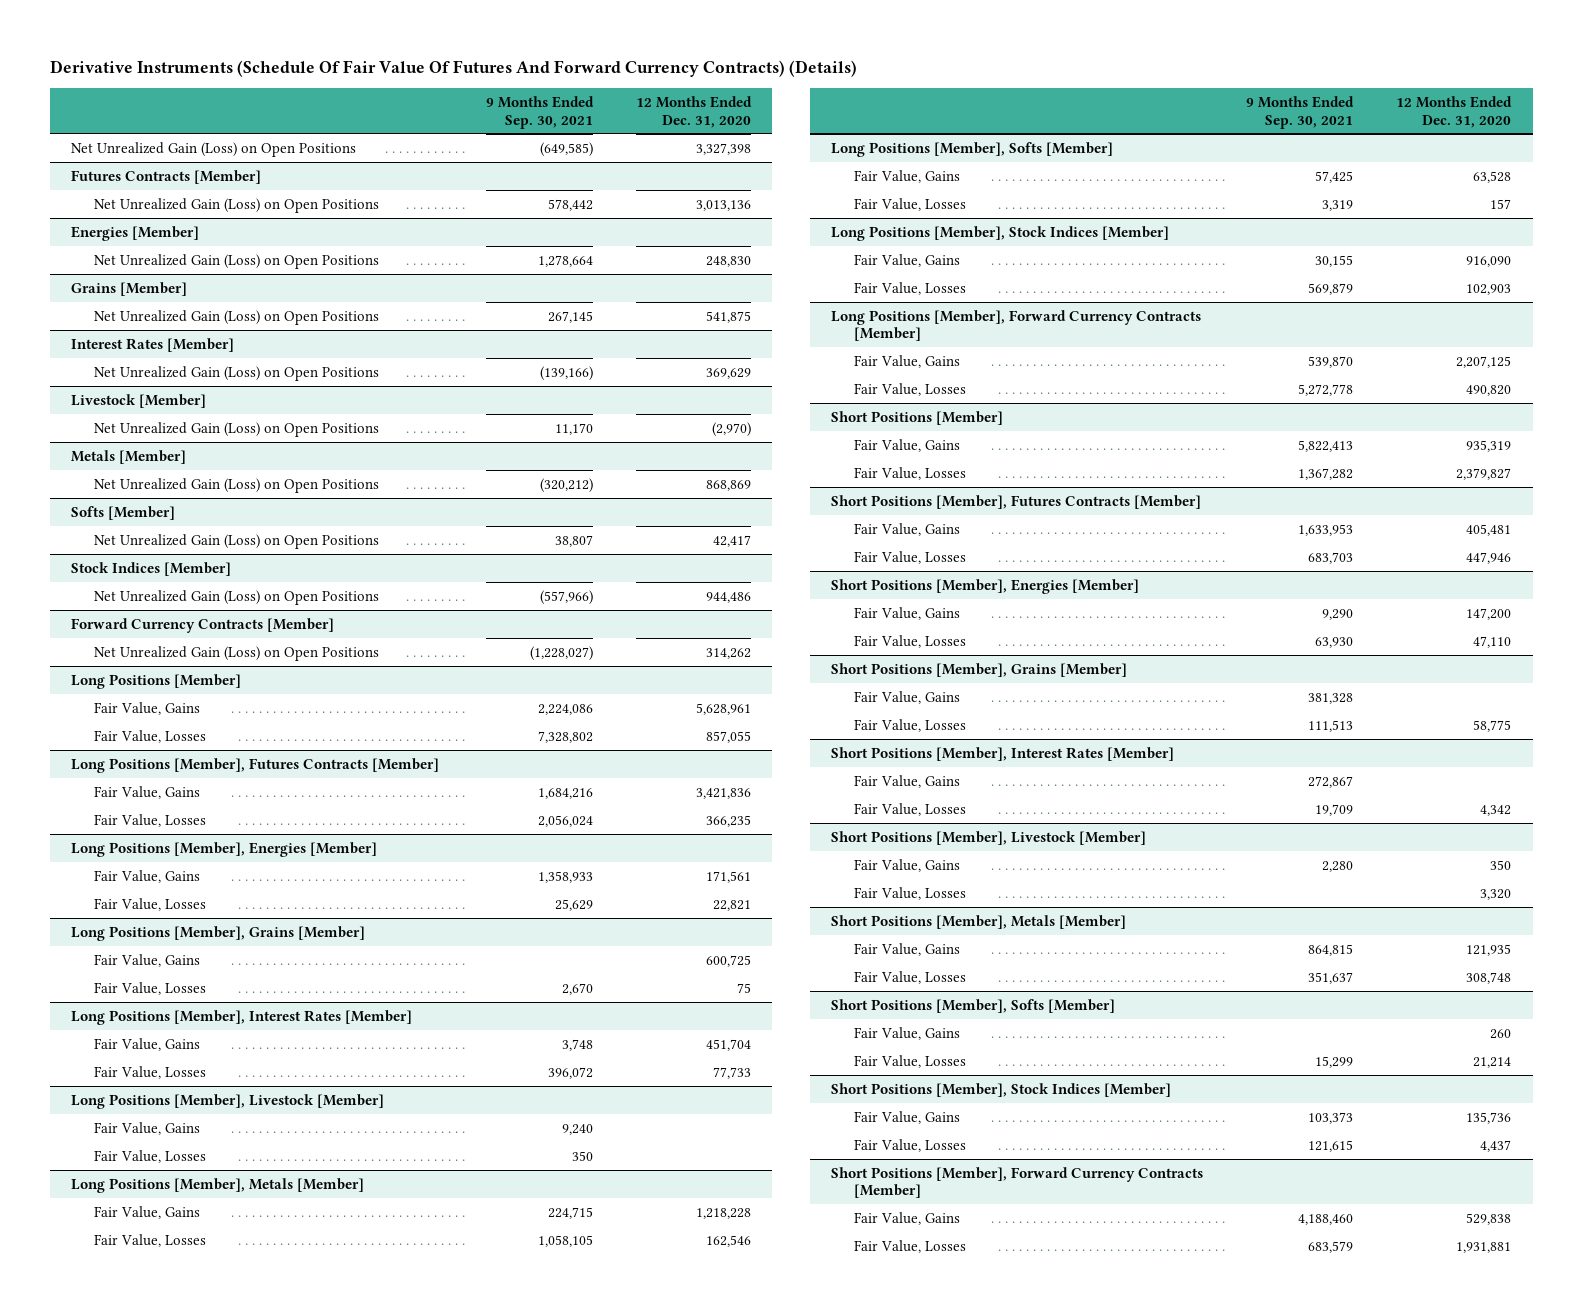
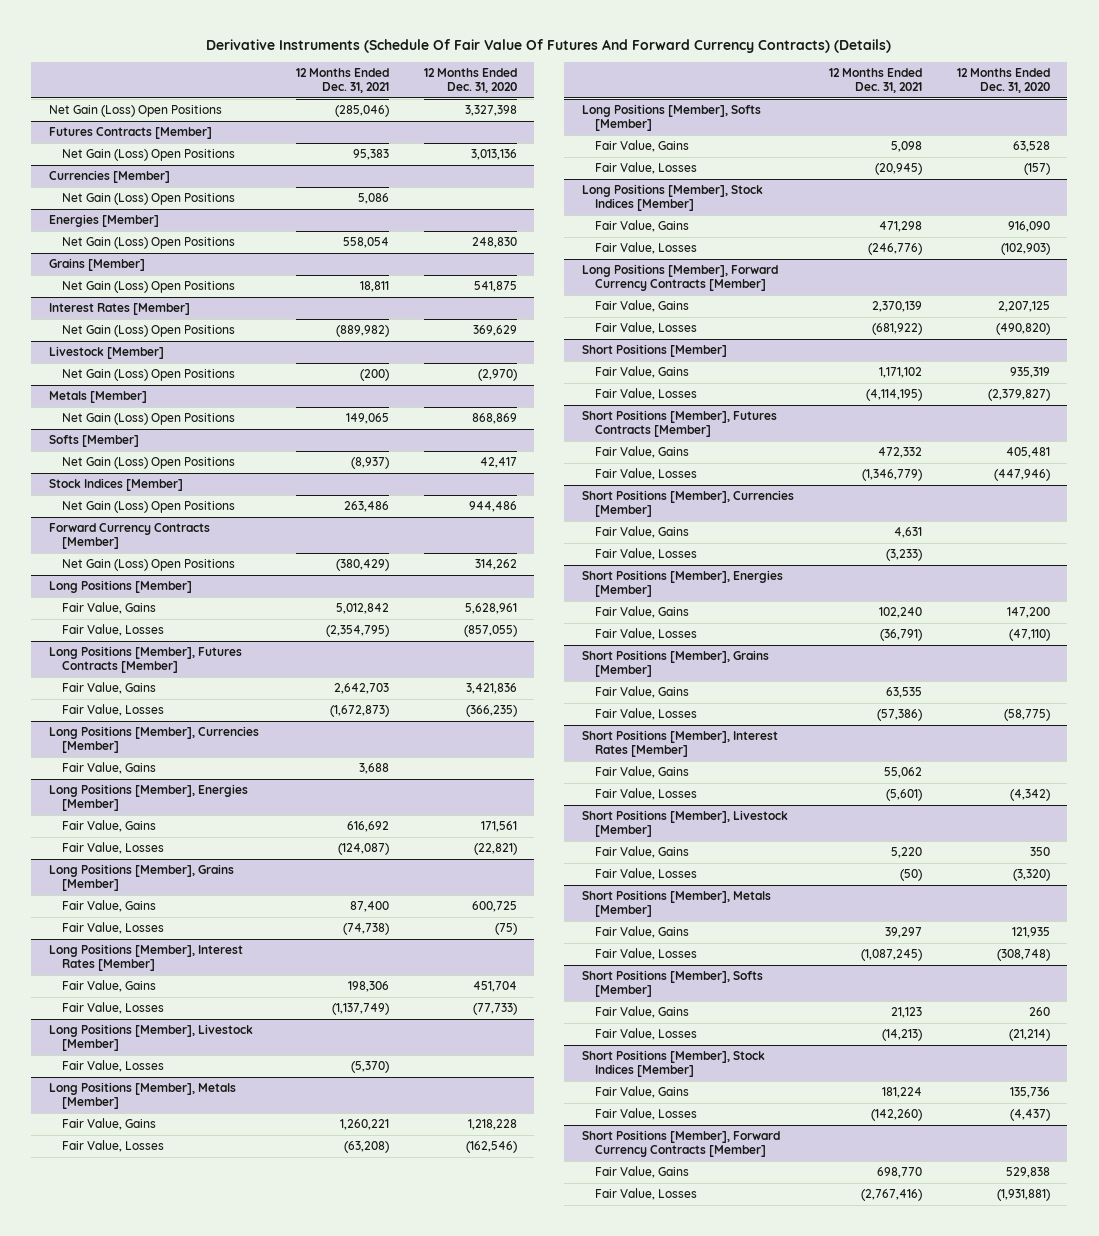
- | 9 Months Ended Sep. 30, 2021 | 12 Months Ended Dec. 31, 2020
+ | 12 Months Ended Dec. 31, 2021 | 12 Months Ended Dec. 31, 2020
- Net Unrealized Gain (Loss) on Open Positions | (649,585) | 3,327,398
+ Net Gain (Loss) Open Positions | (285,046) | 3,327,398
@ Futures Contracts [Member]
- Net Unrealized Gain (Loss) on Open Positions | 578,442 | 3,013,136
+ Net Gain (Loss) Open Positions | 95,383 | 3,013,136
+ Currencies [Member]
+ Net Gain (Loss) Open Positions | 5,086 |
@ Energies [Member]
- Net Unrealized Gain (Loss) on Open Positions | 1,278,664 | 248,830
+ Net Gain (Loss) Open Positions | 558,054 | 248,830
@ Grains [Member]
- Net Unrealized Gain (Loss) on Open Positions | 267,145 | 541,875
+ Net Gain (Loss) Open Positions | 18,811 | 541,875
@ Interest Rates [Member]
- Net Unrealized Gain (Loss) on Open Positions | (139,166) | 369,629
+ Net Gain (Loss) Open Positions | (889,982) | 369,629
@ Livestock [Member]
- Net Unrealized Gain (Loss) on Open Positions | 11,170 | (2,970)
+ Net Gain (Loss) Open Positions | (200) | (2,970)
@ Metals [Member]
- Net Unrealized Gain (Loss) on Open Positions | (320,212) | 868,869
+ Net Gain (Loss) Open Positions | 149,065 | 868,869
@ Softs [Member]
- Net Unrealized Gain (Loss) on Open Positions | 38,807 | 42,417
+ Net Gain (Loss) Open Positions | (8,937) | 42,417
@ Stock Indices [Member]
- Net Unrealized Gain (Loss) on Open Positions | (557,966) | 944,486
+ Net Gain (Loss) Open Positions | 263,486 | 944,486
@ Forward Currency Contracts [Member]
- Net Unrealized Gain (Loss) on Open Positions | (1,228,027) | 314,262
+ Net Gain (Loss) Open Positions | (380,429) | 314,262
@ Long Positions [Member]
- Fair Value, Losses | 7,328,802 | 857,055
+ Fair Value, Losses | (2,354,795) | (857,055)
@ Long Positions [Member], Futures Contracts [Member]
- Fair Value, Losses | 2,056,024 | 366,235
+ Fair Value, Losses | (1,672,873) | (366,235)
+ Long Positions [Member], Currencies [Member]
+ Fair Value, Gains | 3,688 |
@ Long Positions [Member], Energies [Member]
- Fair Value, Losses | 25,629 | 22,821
+ Fair Value, Losses | (124,087) | (22,821)
@ Long Positions [Member], Grains [Member]
- Fair Value, Losses | 2,670 | 75
+ Fair Value, Losses | (74,738) | (75)
@ Long Positions [Member], Interest Rates [Member]
- Fair Value, Losses | 396,072 | 77,733
+ Fair Value, Losses | (1,137,749) | (77,733)
@ Long Positions [Member], Livestock [Member]
- Fair Value, Gains | 9,240 |
@ Long Positions [Member], Metals [Member]
- Fair Value, Losses | 1,058,105 | 162,546
+ Fair Value, Losses | (63,208) | (162,546)
@ Long Positions [Member], Softs [Member]
- Fair Value, Losses | 3,319 | 157
+ Fair Value, Losses | (20,945) | (157)
@ Long Positions [Member], Stock Indices [Member]
- Fair Value, Losses | 569,879 | 102,903
+ Fair Value, Losses | (246,776) | (102,903)
@ Long Positions [Member], Forward Currency Contracts [Member]
- Fair Value, Losses | 5,272,778 | 490,820
+ Fair Value, Losses | (681,922) | (490,820)
@ Short Positions [Member]
- Fair Value, Losses | 1,367,282 | 2,379,827
+ Fair Value, Losses | (4,114,195) | (2,379,827)
@ Short Positions [Member], Futures Contracts [Member]
- Fair Value, Losses | 683,703 | 447,946
+ Fair Value, Losses | (1,346,779) | (447,946)
+ Short Positions [Member], Currencies [Member]
+ Fair Value, Gains | 4,631 |
+ Fair Value, Losses | (3,233) |
@ Short Positions [Member], Energies [Member]
- Fair Value, Losses | 63,930 | 47,110
+ Fair Value, Losses | (36,791) | (47,110)
@ Short Positions [Member], Grains [Member]
- Fair Value, Losses | 111,513 | 58,775
+ Fair Value, Losses | (57,386) | (58,775)
@ Short Positions [Member], Interest Rates [Member]
- Fair Value, Losses | 19,709 | 4,342
+ Fair Value, Losses | (5,601) | (4,342)
@ Short Positions [Member], Livestock [Member]
- Fair Value, Losses | | 3,320
+ Fair Value, Losses | (50) | (3,320)
@ Short Positions [Member], Metals [Member]
- Fair Value, Losses | 351,637 | 308,748
+ Fair Value, Losses | (1,087,245) | (308,748)
@ Short Positions [Member], Softs [Member]
- Fair Value, Losses | 15,299 | 21,214
+ Fair Value, Losses | (14,213) | (21,214)
@ Short Positions [Member], Stock Indices [Member]
- Fair Value, Losses | 121,615 | 4,437
+ Fair Value, Losses | (142,260) | (4,437)
@ Short Positions [Member], Forward Currency Contracts [Member]
- Fair Value, Losses | 683,579 | 1,931,881
+ Fair Value, Losses | (2,767,416) | (1,931,881)

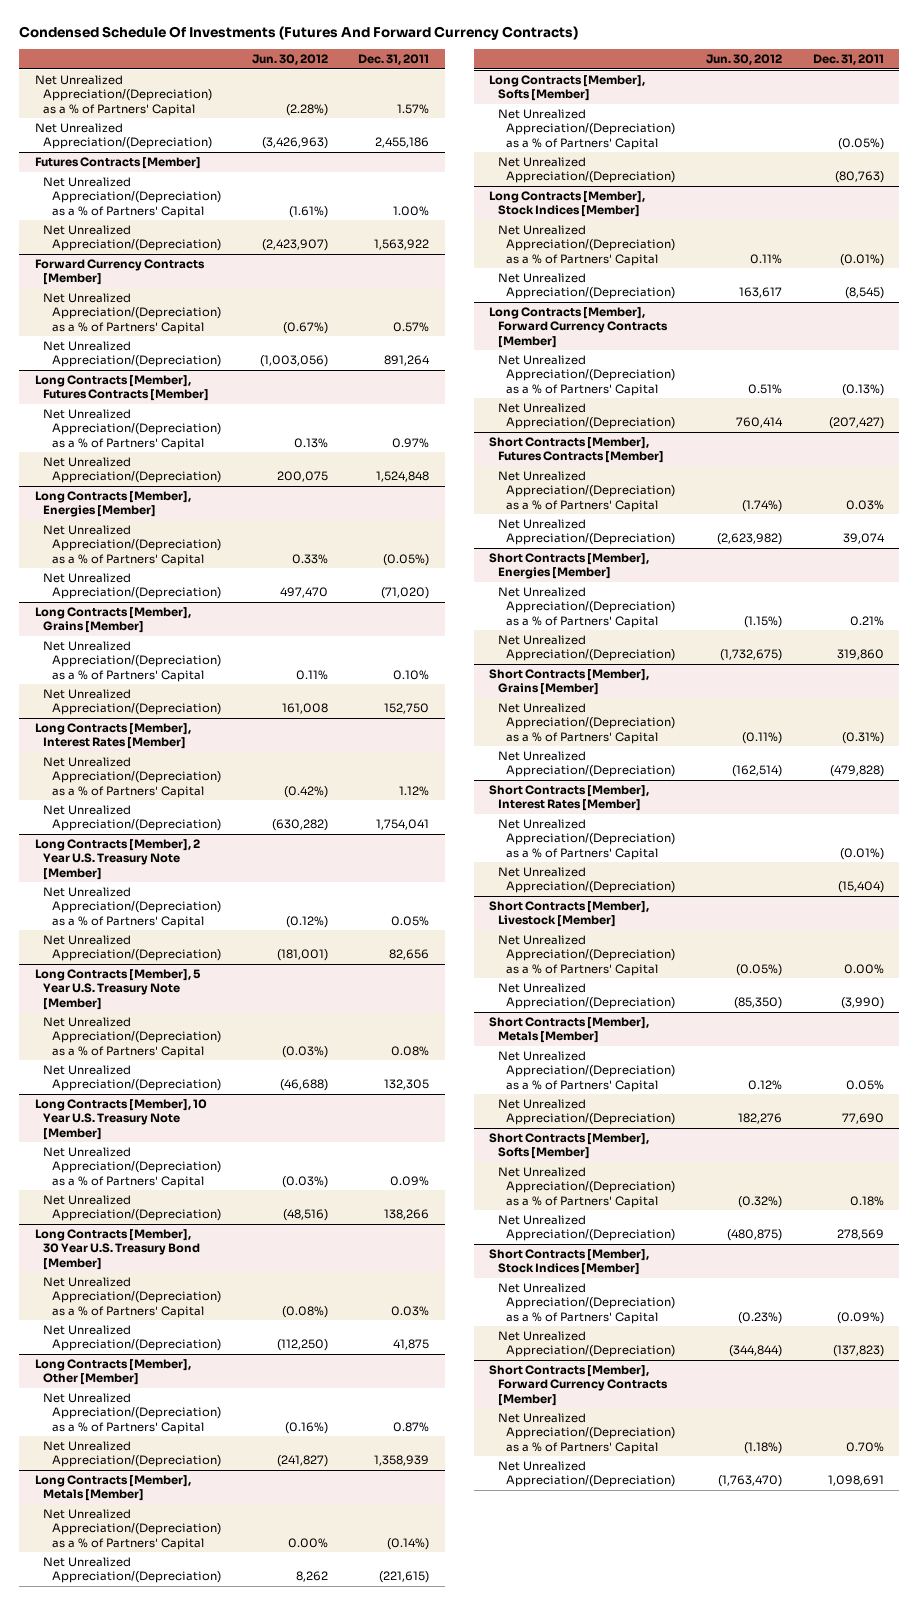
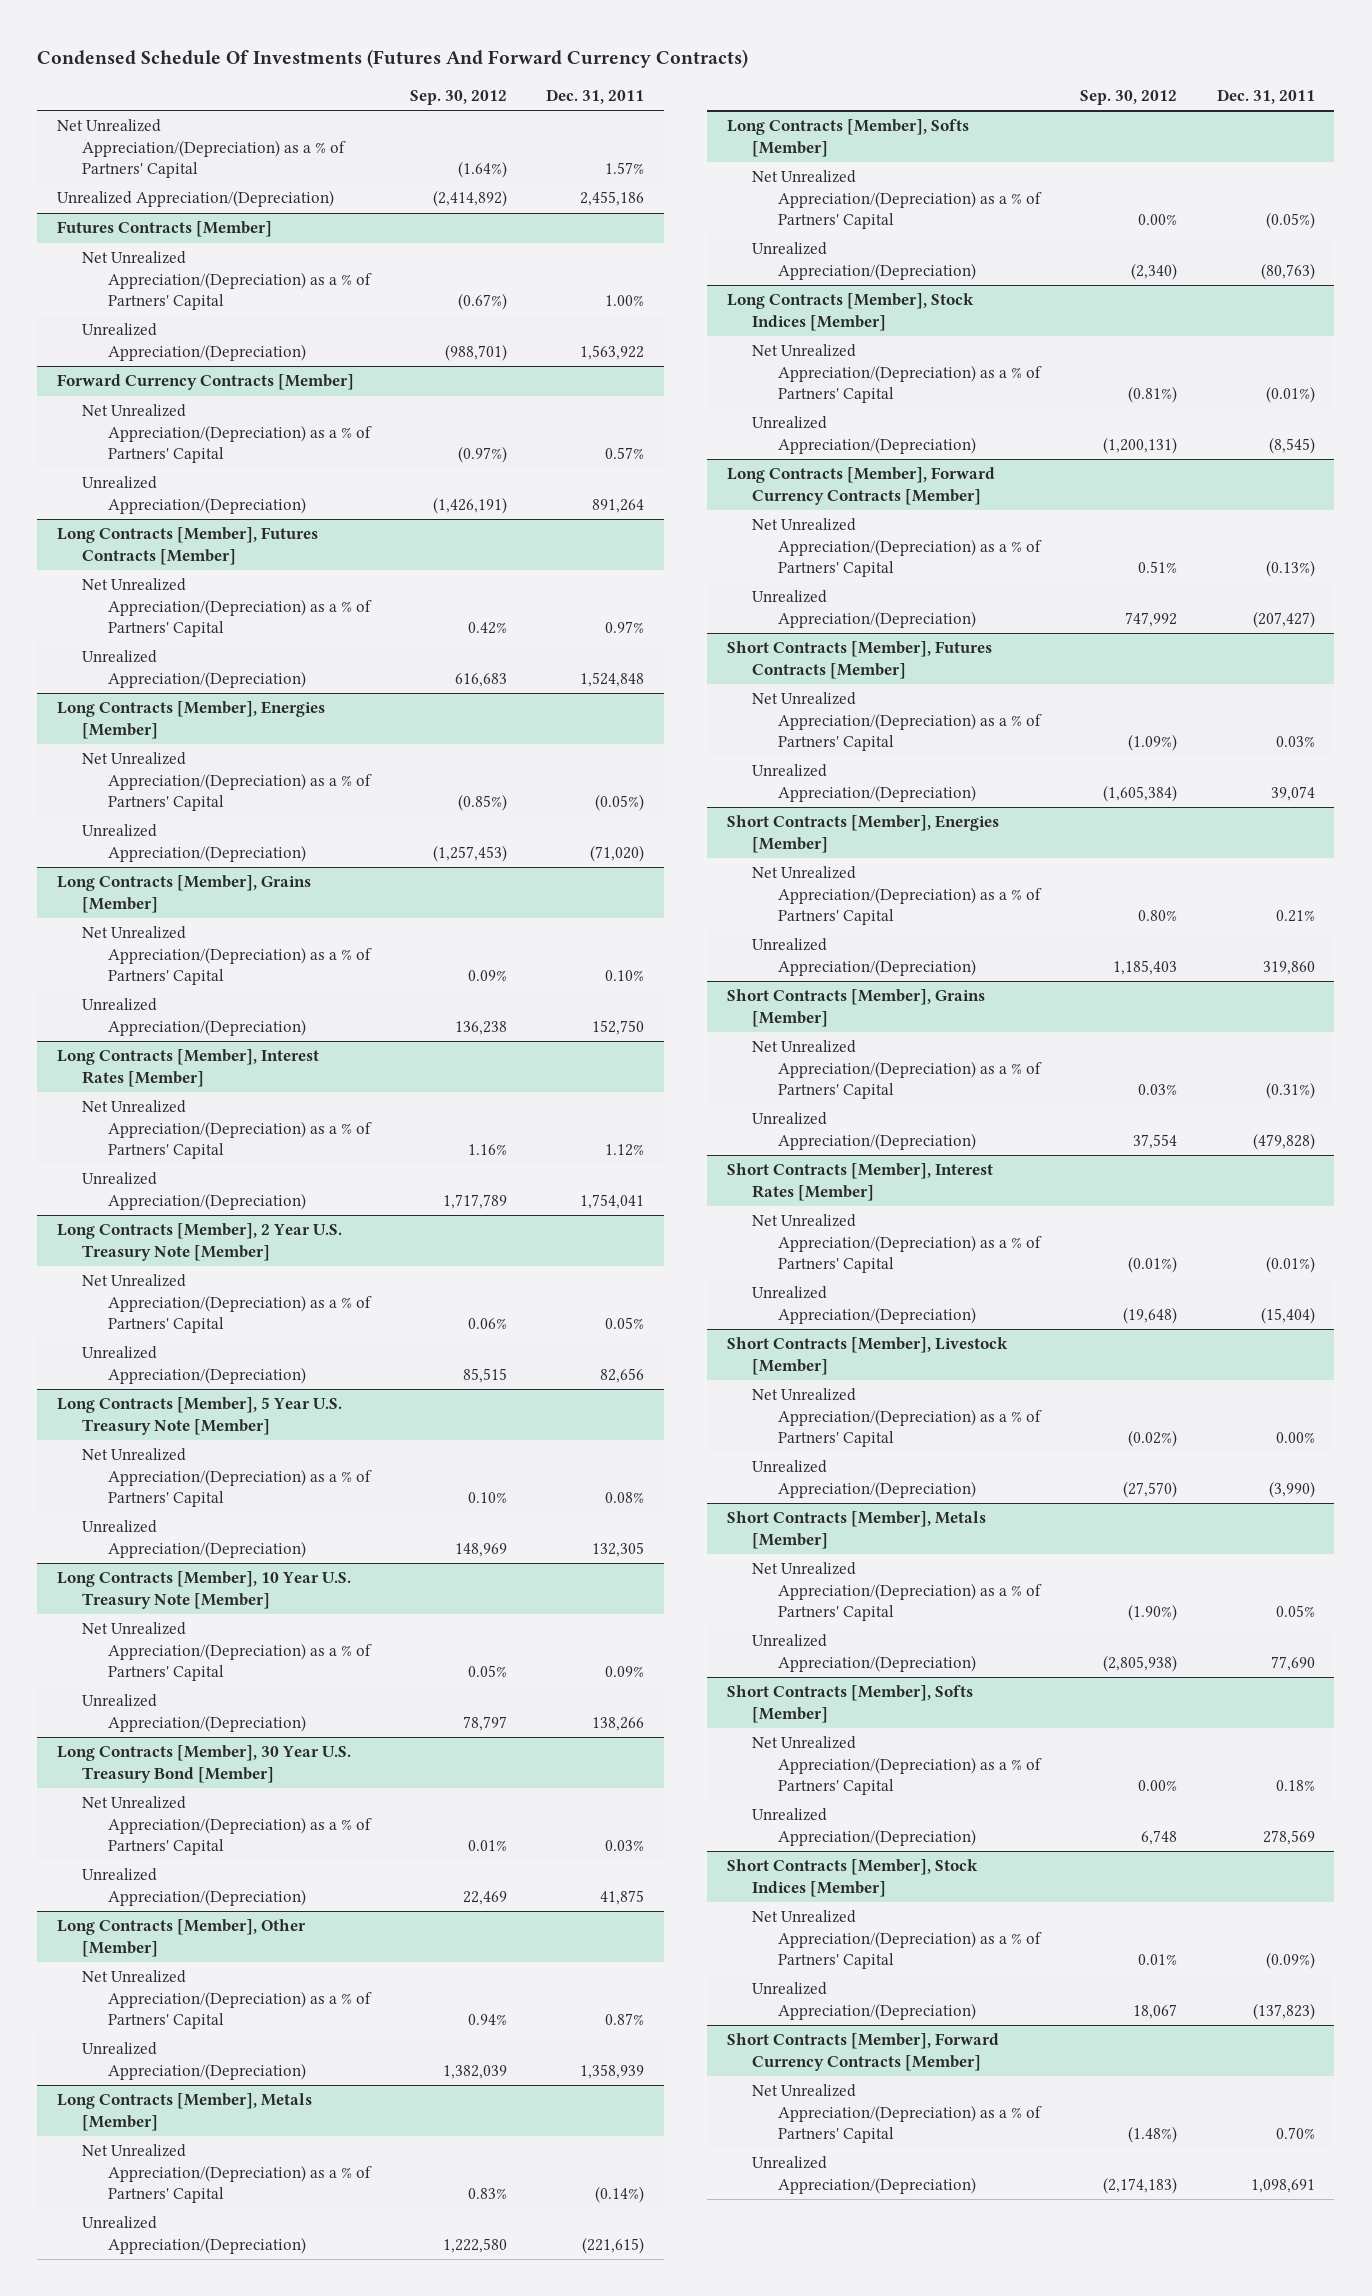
- | Jun. 30, 2012 | Dec. 31, 2011
+ | Sep. 30, 2012 | Dec. 31, 2011
- Net Unrealized Appreciation/(Depreciation) | (3,426,963) | 2,455,186
+ Unrealized Appreciation/(Depreciation) | (2,414,892) | 2,455,186
@ Futures Contracts [Member]
- Net Unrealized Appreciation/(Depreciation) | (2,423,907) | 1,563,922
+ Unrealized Appreciation/(Depreciation) | (988,701) | 1,563,922
@ Forward Currency Contracts [Member]
- Net Unrealized Appreciation/(Depreciation) | (1,003,056) | 891,264
+ Unrealized Appreciation/(Depreciation) | (1,426,191) | 891,264
@ Long Contracts [Member], Futures Contracts [Member]
- Net Unrealized Appreciation/(Depreciation) | 200,075 | 1,524,848
+ Unrealized Appreciation/(Depreciation) | 616,683 | 1,524,848
@ Long Contracts [Member], Energies [Member]
- Net Unrealized Appreciation/(Depreciation) | 497,470 | (71,020)
+ Unrealized Appreciation/(Depreciation) | (1,257,453) | (71,020)
@ Long Contracts [Member], Grains [Member]
- Net Unrealized Appreciation/(Depreciation) | 161,008 | 152,750
+ Unrealized Appreciation/(Depreciation) | 136,238 | 152,750
@ Long Contracts [Member], Interest Rates [Member]
- Net Unrealized Appreciation/(Depreciation) | (630,282) | 1,754,041
+ Unrealized Appreciation/(Depreciation) | 1,717,789 | 1,754,041
@ Long Contracts [Member], 2 Year U.S. Treasury Note [Member]
- Net Unrealized Appreciation/(Depreciation) | (181,001) | 82,656
+ Unrealized Appreciation/(Depreciation) | 85,515 | 82,656
@ Long Contracts [Member], 5 Year U.S. Treasury Note [Member]
- Net Unrealized Appreciation/(Depreciation) | (46,688) | 132,305
+ Unrealized Appreciation/(Depreciation) | 148,969 | 132,305
@ Long Contracts [Member], 10 Year U.S. Treasury Note [Member]
- Net Unrealized Appreciation/(Depreciation) | (48,516) | 138,266
+ Unrealized Appreciation/(Depreciation) | 78,797 | 138,266
@ Long Contracts [Member], 30 Year U.S. Treasury Bond [Member]
- Net Unrealized Appreciation/(Depreciation) | (112,250) | 41,875
+ Unrealized Appreciation/(Depreciation) | 22,469 | 41,875
@ Long Contracts [Member], Other [Member]
- Net Unrealized Appreciation/(Depreciation) | (241,827) | 1,358,939
+ Unrealized Appreciation/(Depreciation) | 1,382,039 | 1,358,939
@ Long Contracts [Member], Metals [Member]
- Net Unrealized Appreciation/(Depreciation) | 8,262 | (221,615)
+ Unrealized Appreciation/(Depreciation) | 1,222,580 | (221,615)
@ Long Contracts [Member], Softs [Member]
- Net Unrealized Appreciation/(Depreciation) | | (80,763)
+ Unrealized Appreciation/(Depreciation) | (2,340) | (80,763)
@ Long Contracts [Member], Stock Indices [Member]
- Net Unrealized Appreciation/(Depreciation) | 163,617 | (8,545)
+ Unrealized Appreciation/(Depreciation) | (1,200,131) | (8,545)
@ Long Contracts [Member], Forward Currency Contracts [Member]
- Net Unrealized Appreciation/(Depreciation) | 760,414 | (207,427)
+ Unrealized Appreciation/(Depreciation) | 747,992 | (207,427)
@ Short Contracts [Member], Futures Contracts [Member]
- Net Unrealized Appreciation/(Depreciation) | (2,623,982) | 39,074
+ Unrealized Appreciation/(Depreciation) | (1,605,384) | 39,074
@ Short Contracts [Member], Energies [Member]
- Net Unrealized Appreciation/(Depreciation) | (1,732,675) | 319,860
+ Unrealized Appreciation/(Depreciation) | 1,185,403 | 319,860
@ Short Contracts [Member], Grains [Member]
- Net Unrealized Appreciation/(Depreciation) | (162,514) | (479,828)
+ Unrealized Appreciation/(Depreciation) | 37,554 | (479,828)
@ Short Contracts [Member], Interest Rates [Member]
- Net Unrealized Appreciation/(Depreciation) | | (15,404)
+ Unrealized Appreciation/(Depreciation) | (19,648) | (15,404)
@ Short Contracts [Member], Livestock [Member]
- Net Unrealized Appreciation/(Depreciation) | (85,350) | (3,990)
+ Unrealized Appreciation/(Depreciation) | (27,570) | (3,990)
@ Short Contracts [Member], Metals [Member]
- Net Unrealized Appreciation/(Depreciation) | 182,276 | 77,690
+ Unrealized Appreciation/(Depreciation) | (2,805,938) | 77,690
@ Short Contracts [Member], Softs [Member]
- Net Unrealized Appreciation/(Depreciation) | (480,875) | 278,569
+ Unrealized Appreciation/(Depreciation) | 6,748 | 278,569
@ Short Contracts [Member], Stock Indices [Member]
- Net Unrealized Appreciation/(Depreciation) | (344,844) | (137,823)
+ Unrealized Appreciation/(Depreciation) | 18,067 | (137,823)
@ Short Contracts [Member], Forward Currency Contracts [Member]
- Net Unrealized Appreciation/(Depreciation) | (1,763,470) | 1,098,691
+ Unrealized Appreciation/(Depreciation) | (2,174,183) | 1,098,691

